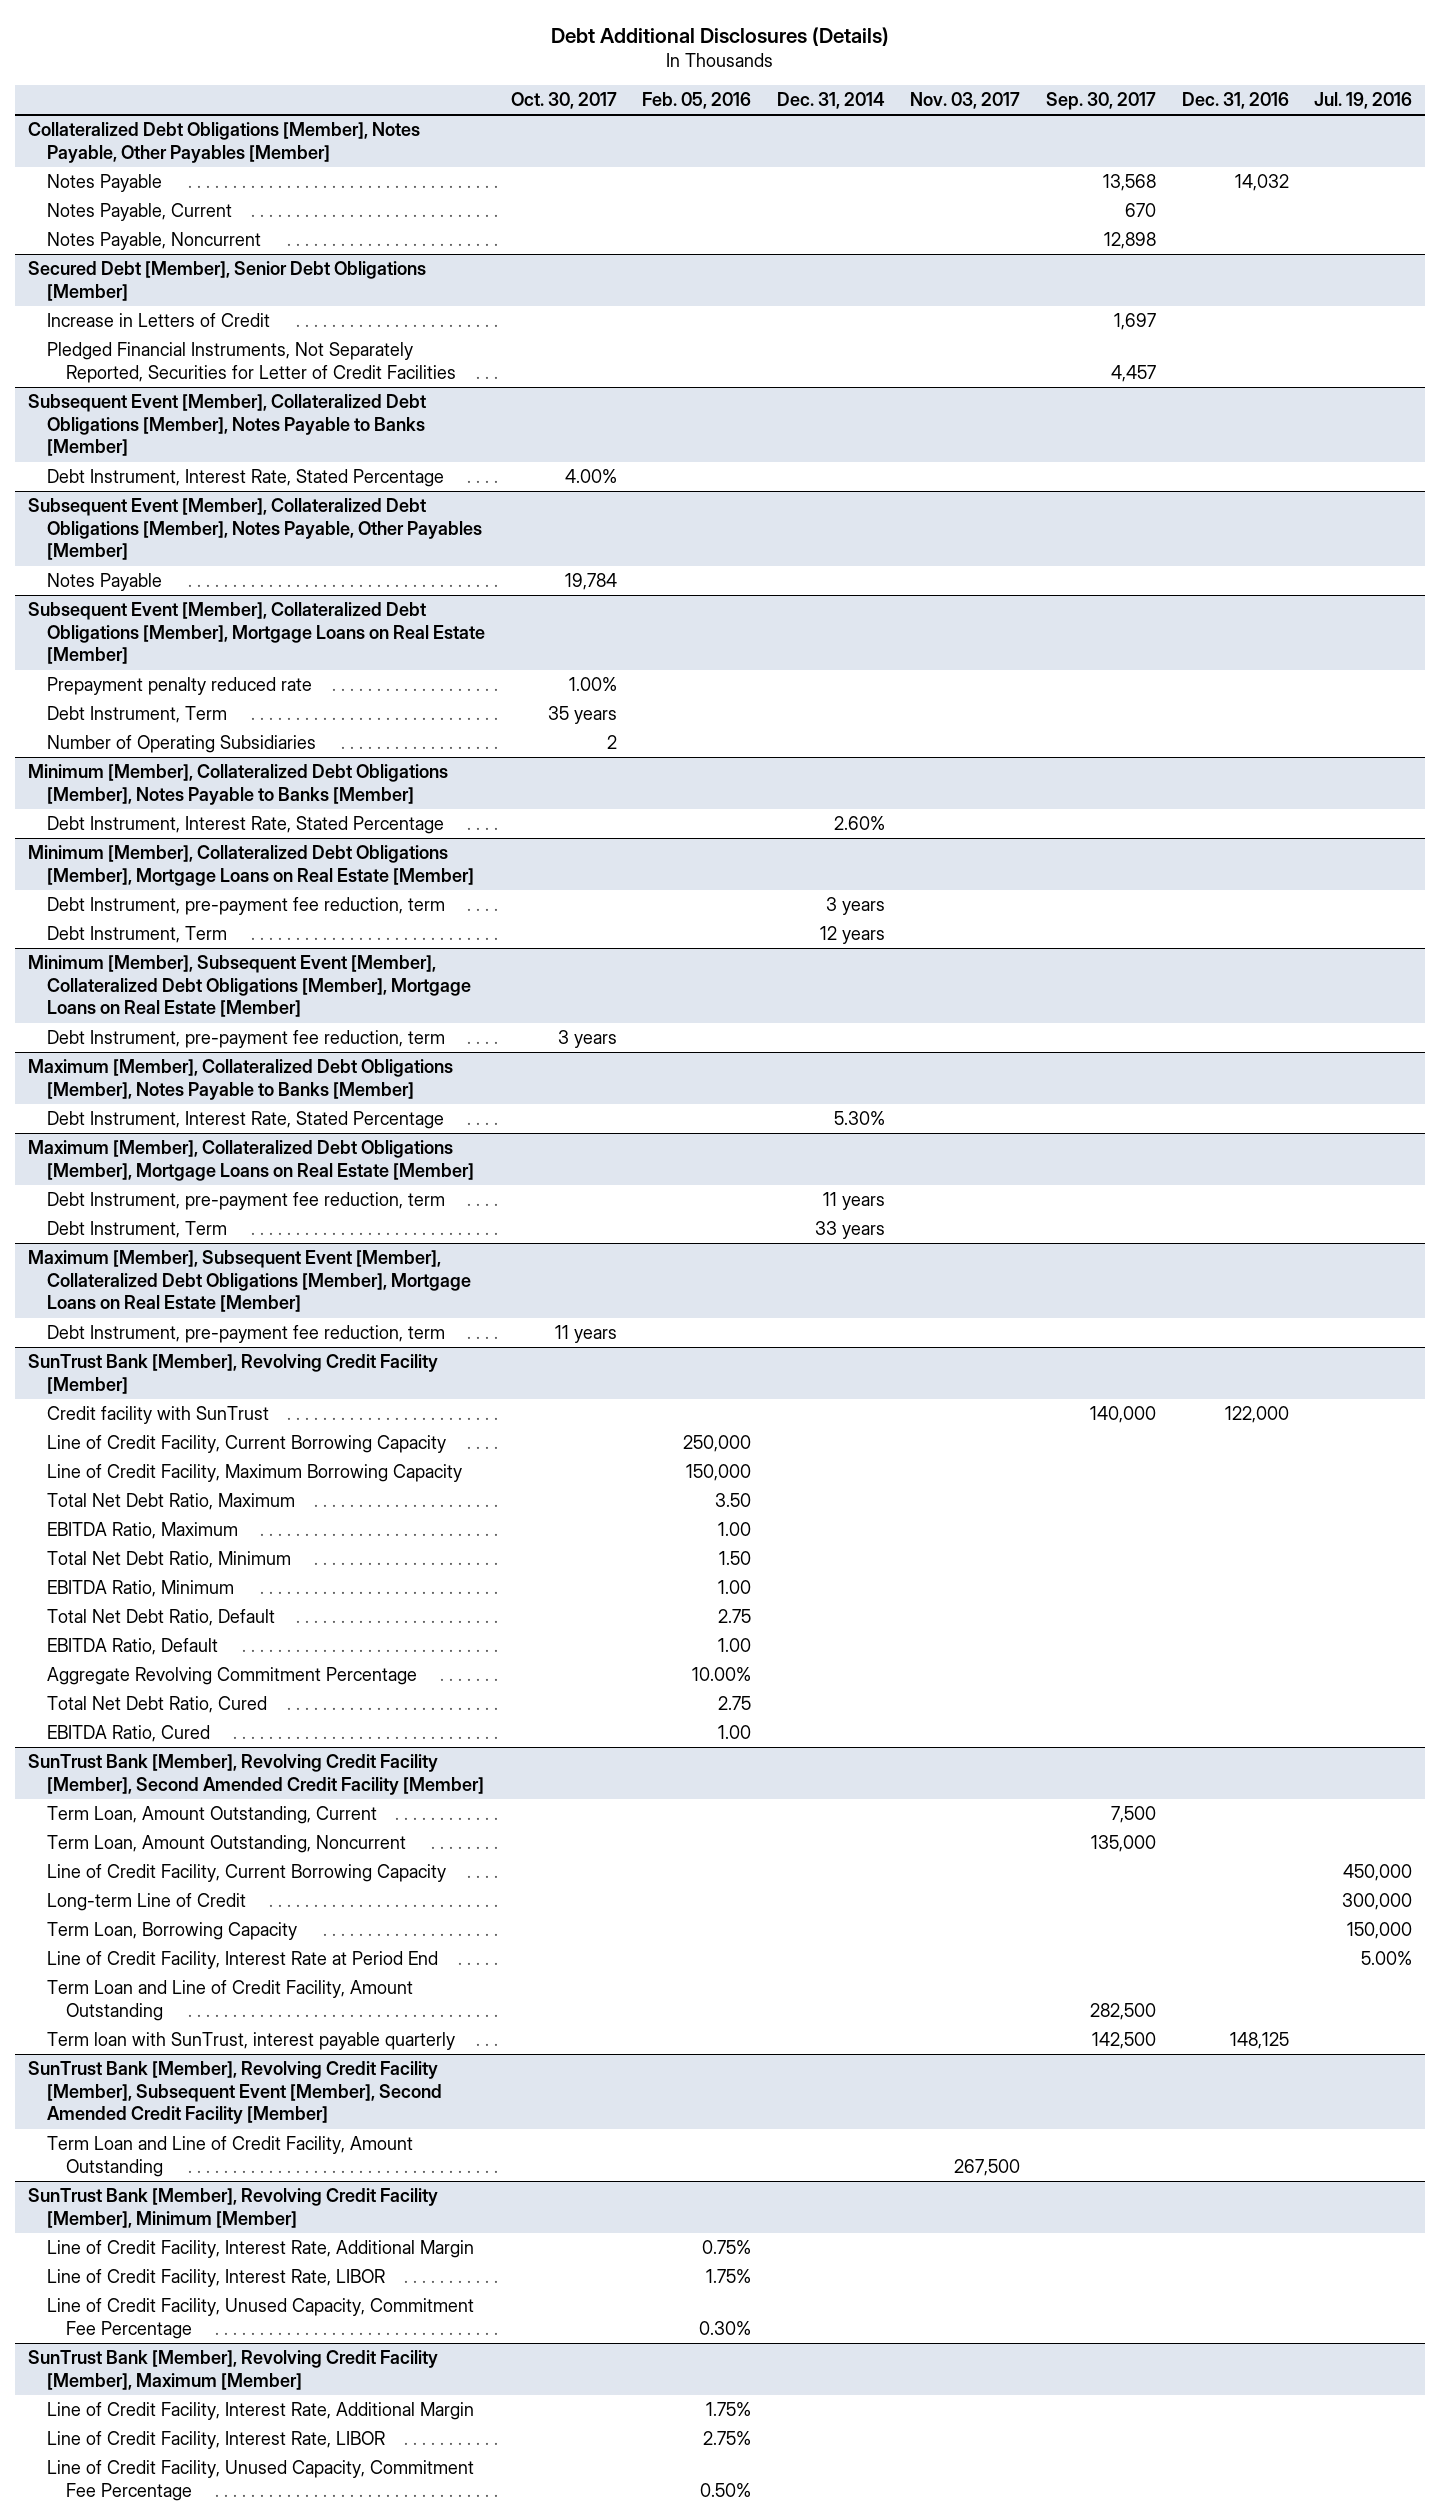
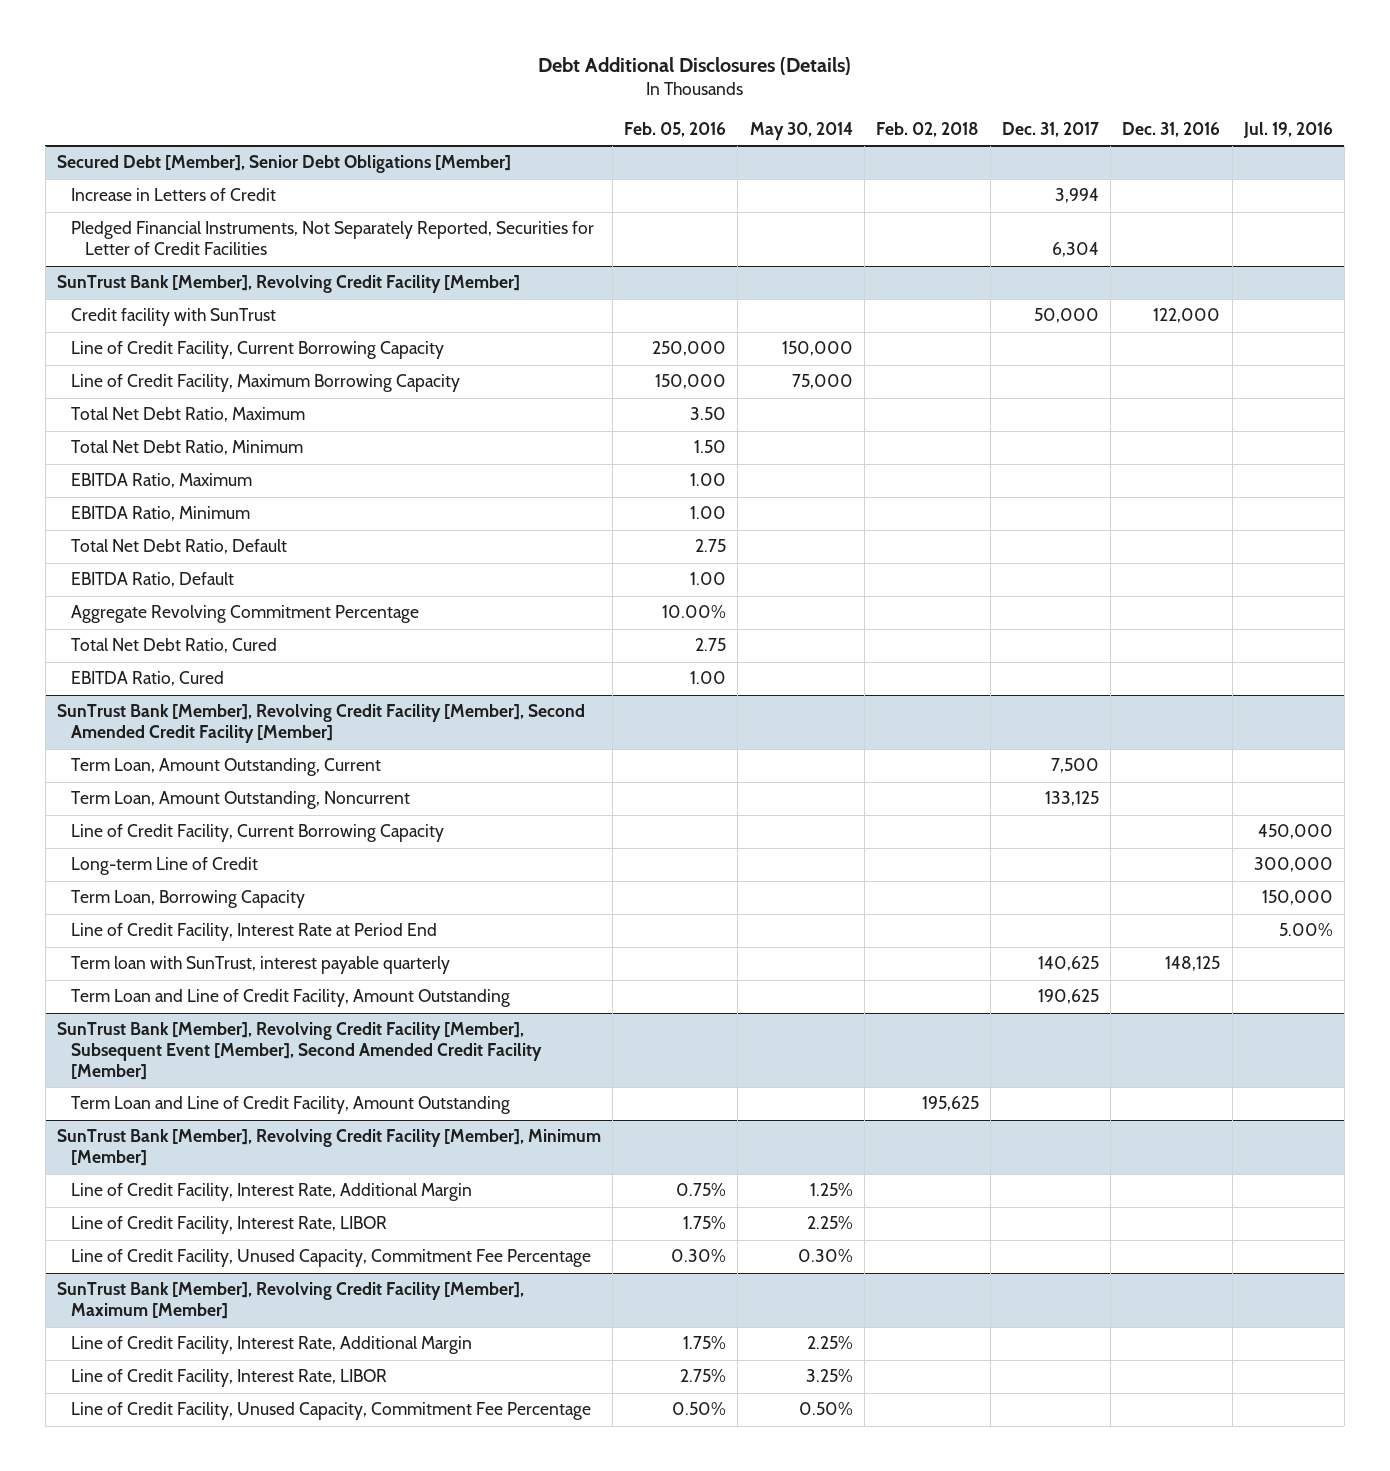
- | Oct. 30, 2017 | Feb. 05, 2016 | Dec. 31, 2014 | Nov. 03, 2017 | Sep. 30, 2017 | Dec. 31, 2016 | Jul. 19, 2016
+ | Feb. 05, 2016 | May 30, 2014 | Feb. 02, 2018 | Dec. 31, 2017 | Dec. 31, 2016 | Jul. 19, 2016
- Collateralized Debt Obligations [Member], Notes Payable, Other Payables [Member]
- Notes Payable | | | | | 13,568 | 14,032 |
- Notes Payable, Current | | | | | 670 | |
- Notes Payable, Noncurrent | | | | | 12,898 | |
- Subsequent Event [Member], Collateralized Debt Obligations [Member], Notes Payable to Banks [Member]
- Debt Instrument, Interest Rate, Stated Percentage | 4.00% | | | | | |
- Subsequent Event [Member], Collateralized Debt Obligations [Member], Notes Payable, Other Payables [Member]
- Notes Payable | 19,784 | | | | | |
- Subsequent Event [Member], Collateralized Debt Obligations [Member], Mortgage Loans on Real Estate [Member]
- Prepayment penalty reduced rate | 1.00% | | | | | |
- Debt Instrument, Term | 35 years | | | | | |
- Number of Operating Subsidiaries | 2 | | | | | |
- Minimum [Member], Collateralized Debt Obligations [Member], Notes Payable to Banks [Member]
- Debt Instrument, Interest Rate, Stated Percentage | | | 2.60% | | | |
- Minimum [Member], Collateralized Debt Obligations [Member], Mortgage Loans on Real Estate [Member]
- Debt Instrument, pre-payment fee reduction, term | | | 3 years | | | |
- Debt Instrument, Term | | | 12 years | | | |
- Minimum [Member], Subsequent Event [Member], Collateralized Debt Obligations [Member], Mortgage Loans on Real Estate [Member]
- Debt Instrument, pre-payment fee reduction, term | 3 years | | | | | |
- Maximum [Member], Collateralized Debt Obligations [Member], Notes Payable to Banks [Member]
- Debt Instrument, Interest Rate, Stated Percentage | | | 5.30% | | | |
- Maximum [Member], Collateralized Debt Obligations [Member], Mortgage Loans on Real Estate [Member]
- Debt Instrument, pre-payment fee reduction, term | | | 11 years | | | |
- Debt Instrument, Term | | | 33 years | | | |
- Maximum [Member], Subsequent Event [Member], Collateralized Debt Obligations [Member], Mortgage Loans on Real Estate [Member]
- Debt Instrument, pre-payment fee reduction, term | 11 years | | | | | |
@ SunTrust Bank [Member], Revolving Credit Facility [Member]
moved down: EBITDA Ratio, Maximum | 1.00 | | | | |
@ SunTrust Bank [Member], Revolving Credit Facility [Member], Second Amended Credit Facility [Member]
moved down: Term Loan and Line of Credit Facility, Amount Outstanding | | | | 190,625 | |

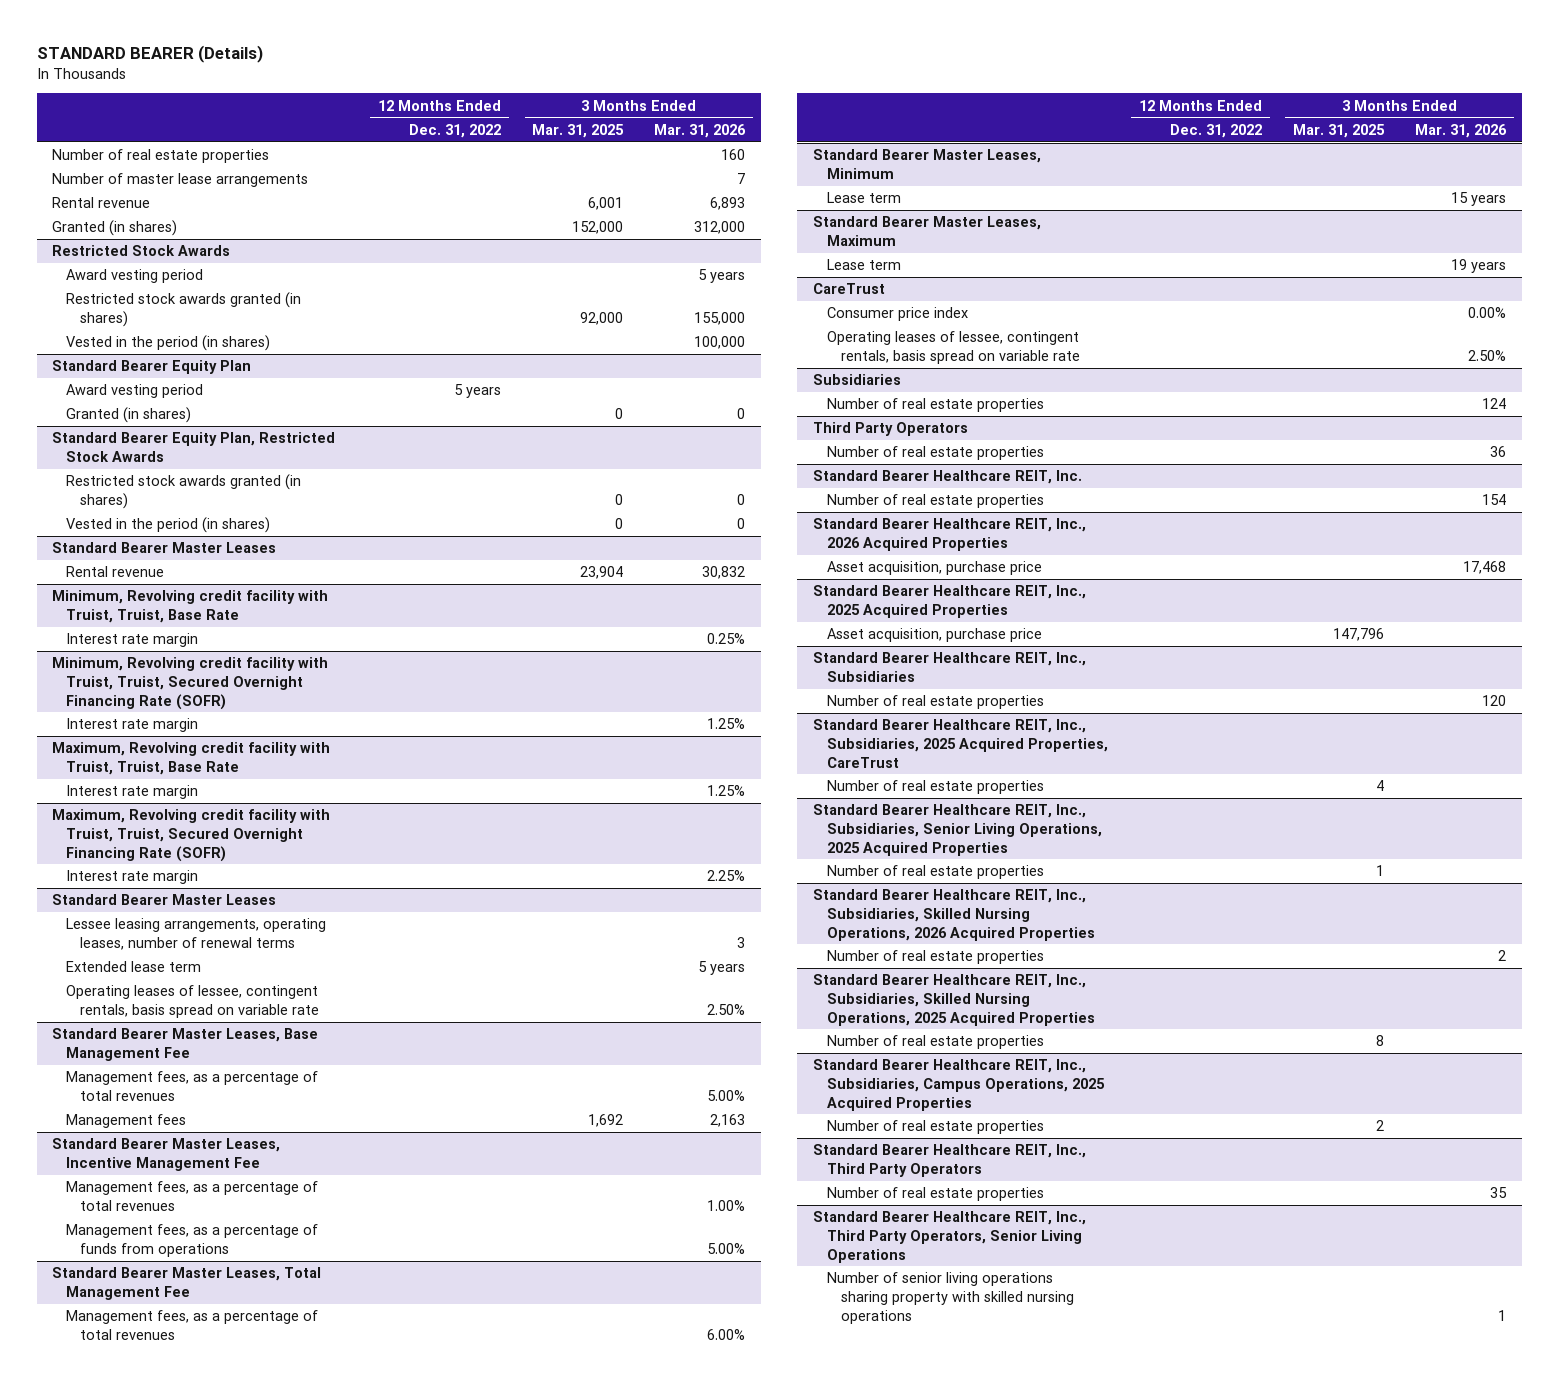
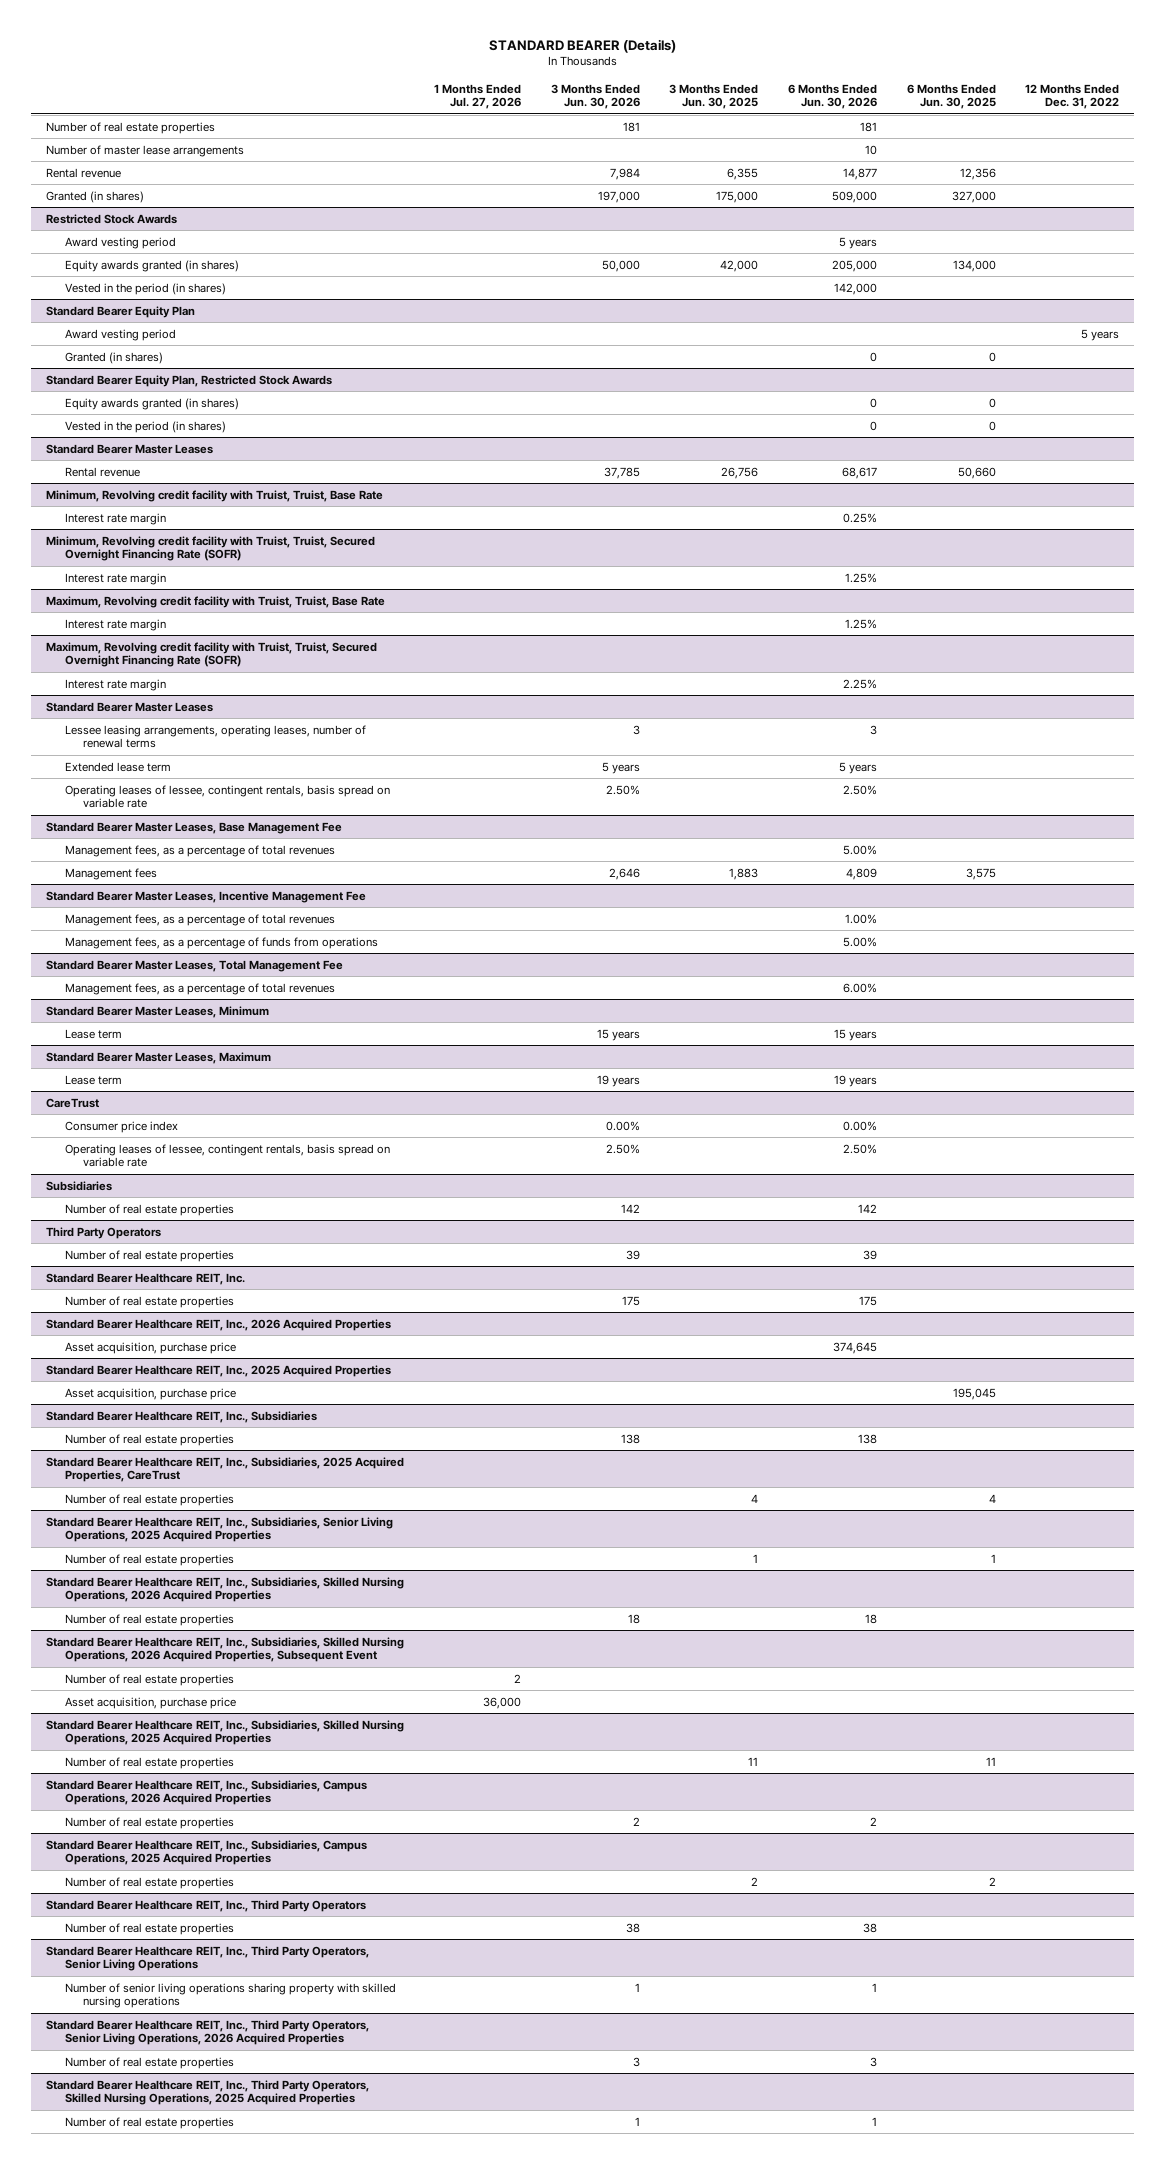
- | 12 Months Ended Dec. 31, 2022 | 3 Months Ended Mar. 31, 2025 | 3 Months Ended Mar. 31, 2026
+ | 1 Months Ended Jul. 27, 2026 | 3 Months Ended Jun. 30, 2026 | 3 Months Ended Jun. 30, 2025 | 6 Months Ended Jun. 30, 2026 | 6 Months Ended Jun. 30, 2025 | 12 Months Ended Dec. 31, 2022
@ Restricted Stock Awards
- Restricted stock awards granted (in shares) | | 92,000 | 155,000
+ Equity awards granted (in shares) | | 50,000 | 42,000 | 205,000 | 134,000 |
@ Standard Bearer Equity Plan, Restricted Stock Awards
- Restricted stock awards granted (in shares) | | 0 | 0
+ Equity awards granted (in shares) | | | | 0 | 0 |
+ Standard Bearer Healthcare REIT, Inc., Subsidiaries, Skilled Nursing Operations, 2026 Acquired Properties, Subsequent Event
+ Number of real estate properties | 2 | | | | |
+ Asset acquisition, purchase price | 36,000 | | | | |
+ Standard Bearer Healthcare REIT, Inc., Subsidiaries, Campus Operations, 2026 Acquired Properties
+ Number of real estate properties | | 2 | | 2 | |
+ Standard Bearer Healthcare REIT, Inc., Third Party Operators, Senior Living Operations, 2026 Acquired Properties
+ Number of real estate properties | | 3 | | 3 | |
+ Standard Bearer Healthcare REIT, Inc., Third Party Operators, Skilled Nursing Operations, 2025 Acquired Properties
+ Number of real estate properties | | 1 | | 1 | |

